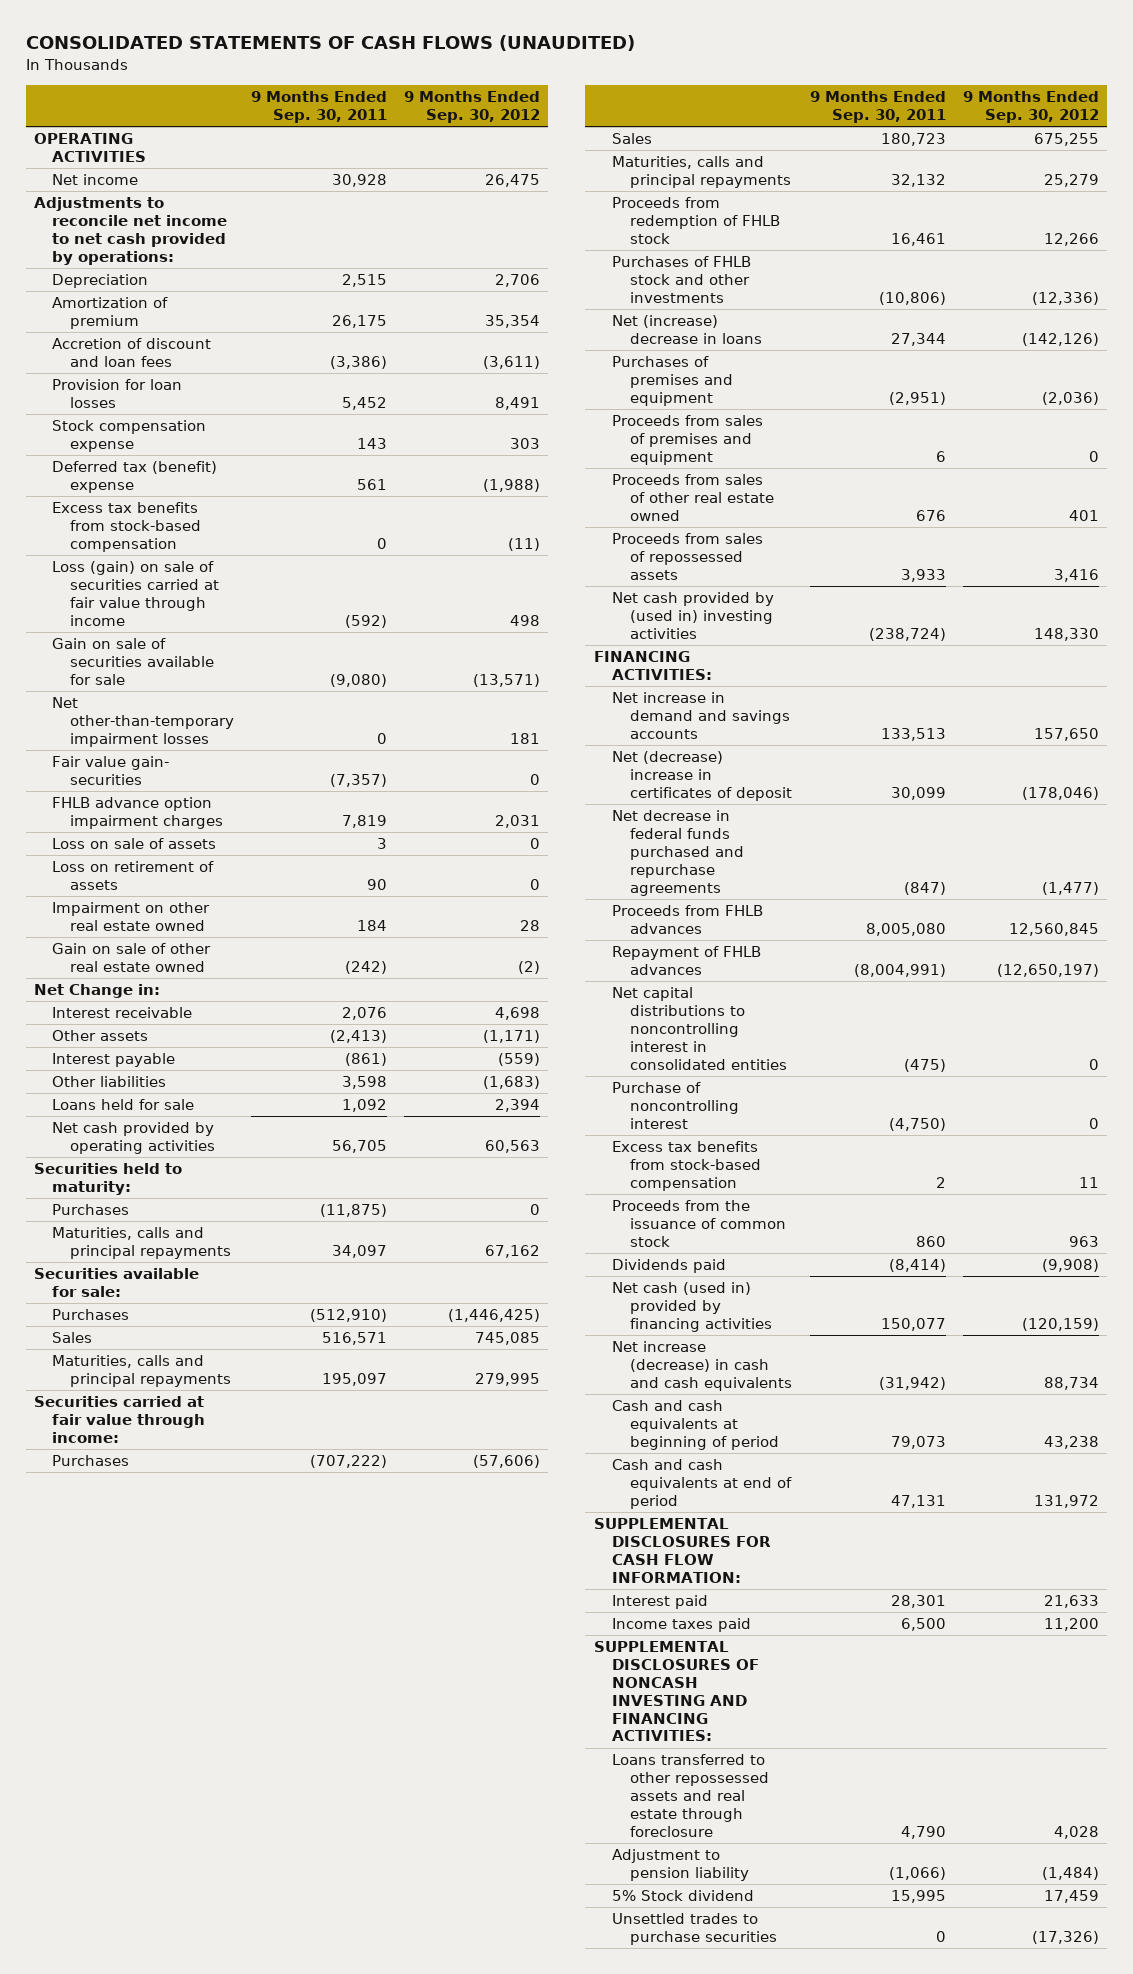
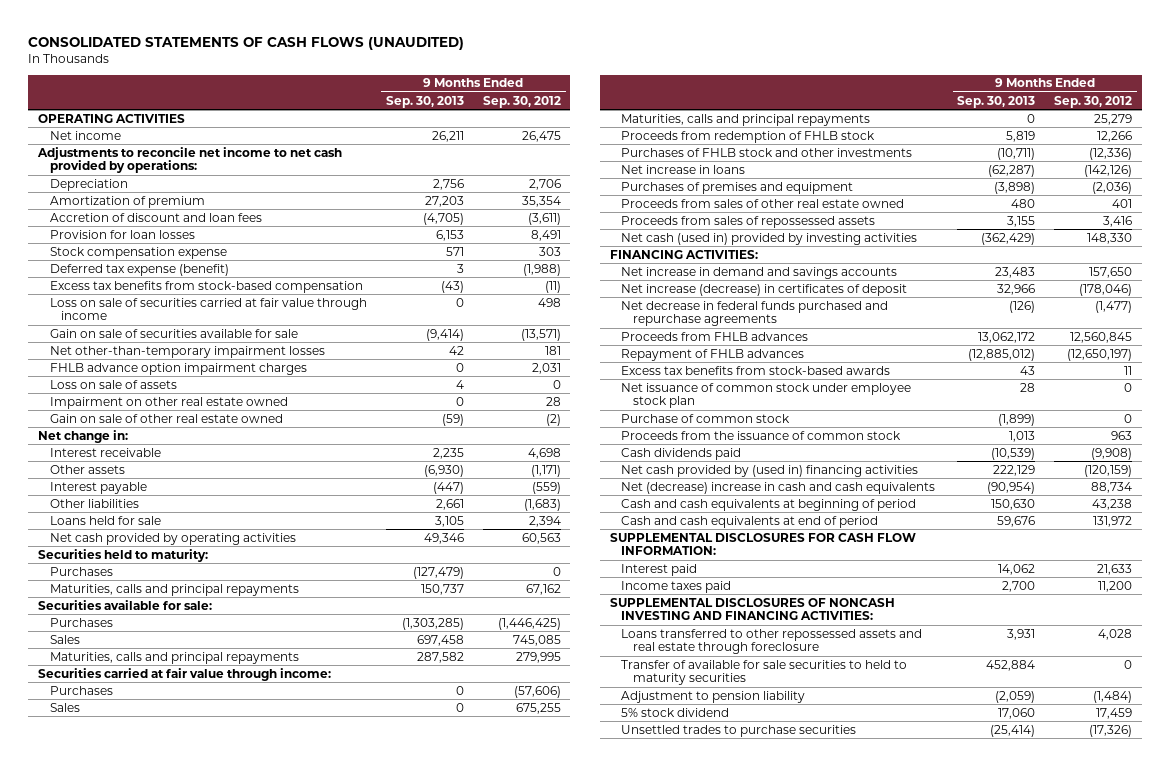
- | 9 Months Ended Sep. 30, 2011 | 9 Months Ended Sep. 30, 2012
+ | 9 Months Ended Sep. 30, 2013 | 9 Months Ended Sep. 30, 2012
- Deferred tax (benefit) expense | 561 | (1,988)
+ Deferred tax expense (benefit) | 3 | (1,988)
- Loss (gain) on sale of securities carried at fair value through income | (592) | 498
+ Loss on sale of securities carried at fair value through income | 0 | 498
- Fair value gain- securities | (7,357) | 0
- Loss on retirement of assets | 90 | 0
- Net Change in:
+ Net change in:
- Net (increase) decrease in loans | 27,344 | (142,126)
+ Net increase in loans | (62,287) | (142,126)
- Proceeds from sales of premises and equipment | 6 | 0
- Net cash provided by (used in) investing activities | (238,724) | 148,330
+ Net cash (used in) provided by investing activities | (362,429) | 148,330
- Net (decrease) increase in certificates of deposit | 30,099 | (178,046)
+ Net increase (decrease) in certificates of deposit | 32,966 | (178,046)
- Net capital distributions to noncontrolling interest in consolidated entities | (475) | 0
- Purchase of noncontrolling interest | (4,750) | 0
- Excess tax benefits from stock-based compensation | 2 | 11
+ Excess tax benefits from stock-based awards | 43 | 11
+ Net issuance of common stock under employee stock plan | 28 | 0
+ Purchase of common stock | (1,899) | 0
- Dividends paid | (8,414) | (9,908)
- Net cash (used in) provided by financing activities | 150,077 | (120,159)
- Net increase (decrease) in cash and cash equivalents | (31,942) | 88,734
+ Cash dividends paid | (10,539) | (9,908)
+ Net cash provided by (used in) financing activities | 222,129 | (120,159)
+ Net (decrease) increase in cash and cash equivalents | (90,954) | 88,734
+ Transfer of available for sale securities to held to maturity securities | 452,884 | 0
- 5% Stock dividend | 15,995 | 17,459
+ 5% stock dividend | 17,060 | 17,459

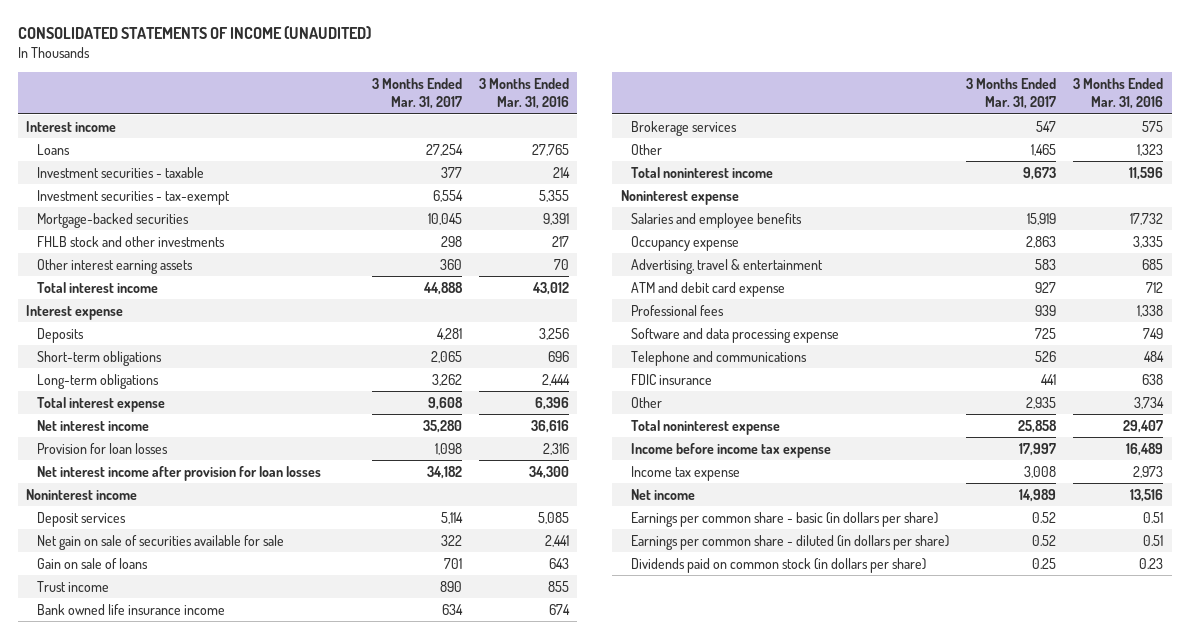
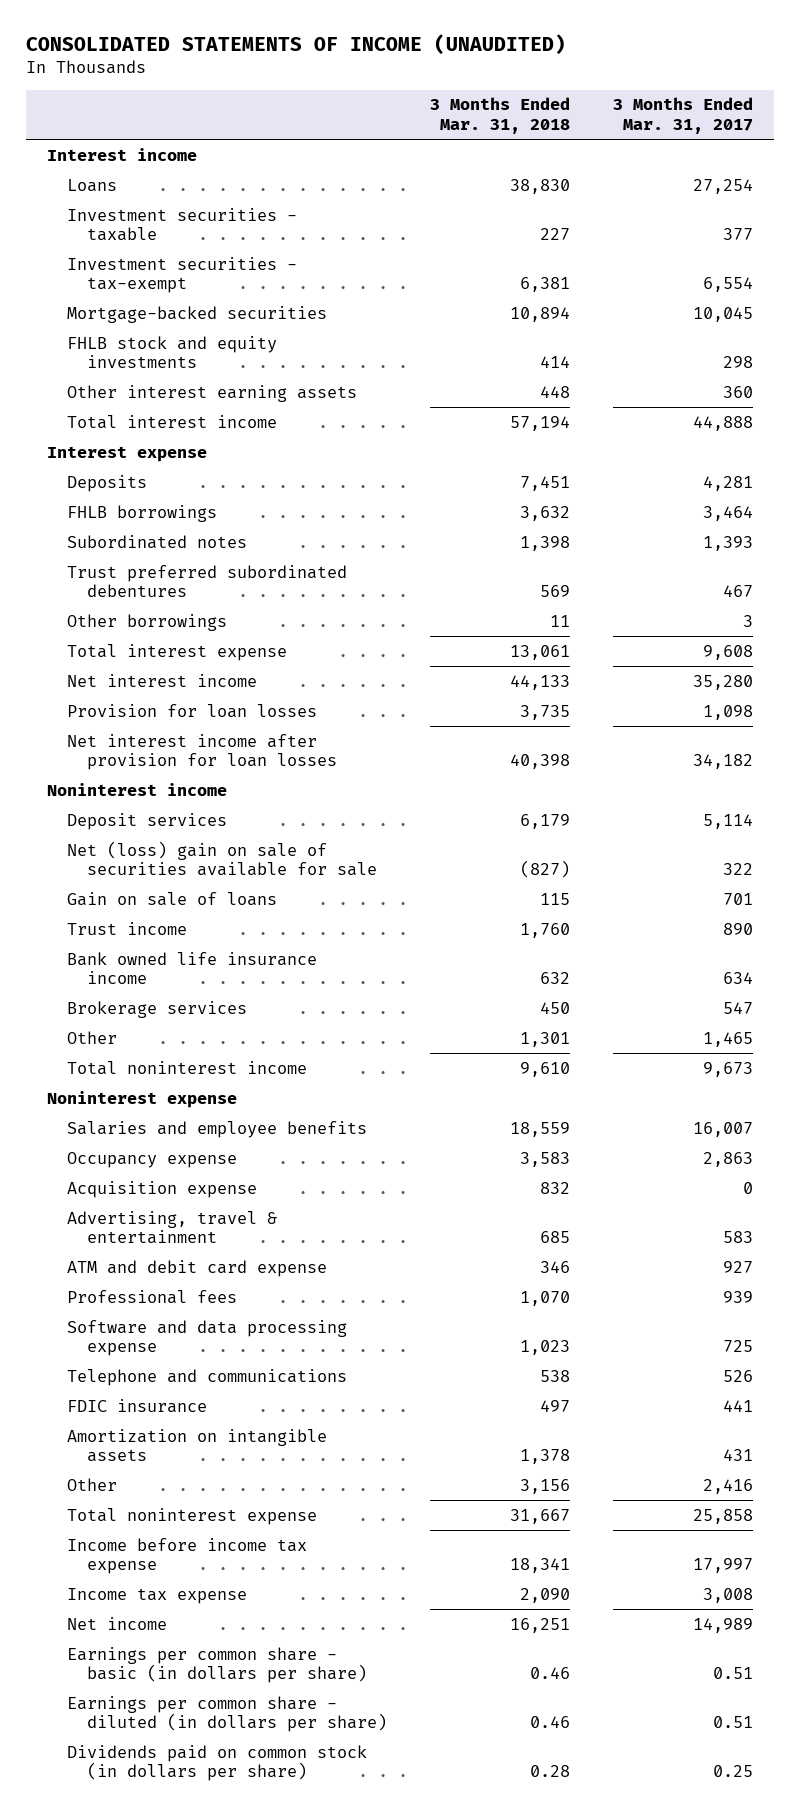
- | 3 Months Ended Mar. 31, 2017 | 3 Months Ended Mar. 31, 2016
+ | 3 Months Ended Mar. 31, 2018 | 3 Months Ended Mar. 31, 2017
- FHLB stock and other investments | 298 | 217
+ FHLB stock and equity investments | 414 | 298
- Short-term obligations | 2,065 | 696
- Long-term obligations | 3,262 | 2,444
+ FHLB borrowings | 3,632 | 3,464
+ Subordinated notes | 1,398 | 1,393
+ Trust preferred subordinated debentures | 569 | 467
+ Other borrowings | 11 | 3
- Net gain on sale of securities available for sale | 322 | 2,441
+ Net (loss) gain on sale of securities available for sale | (827) | 322
- Salaries and employee benefits | 15,919 | 17,732
+ Salaries and employee benefits | 18,559 | 16,007
+ Acquisition expense | 832 | 0
- Other | 2,935 | 3,734
+ Amortization on intangible assets | 1,378 | 431
+ Other | 3,156 | 2,416
- Earnings per common share - basic (in dollars per share) | 0.52 | 0.51
- Earnings per common share - diluted (in dollars per share) | 0.52 | 0.51
+ Earnings per common share - basic (in dollars per share) | 0.46 | 0.51
+ Earnings per common share - diluted (in dollars per share) | 0.46 | 0.51

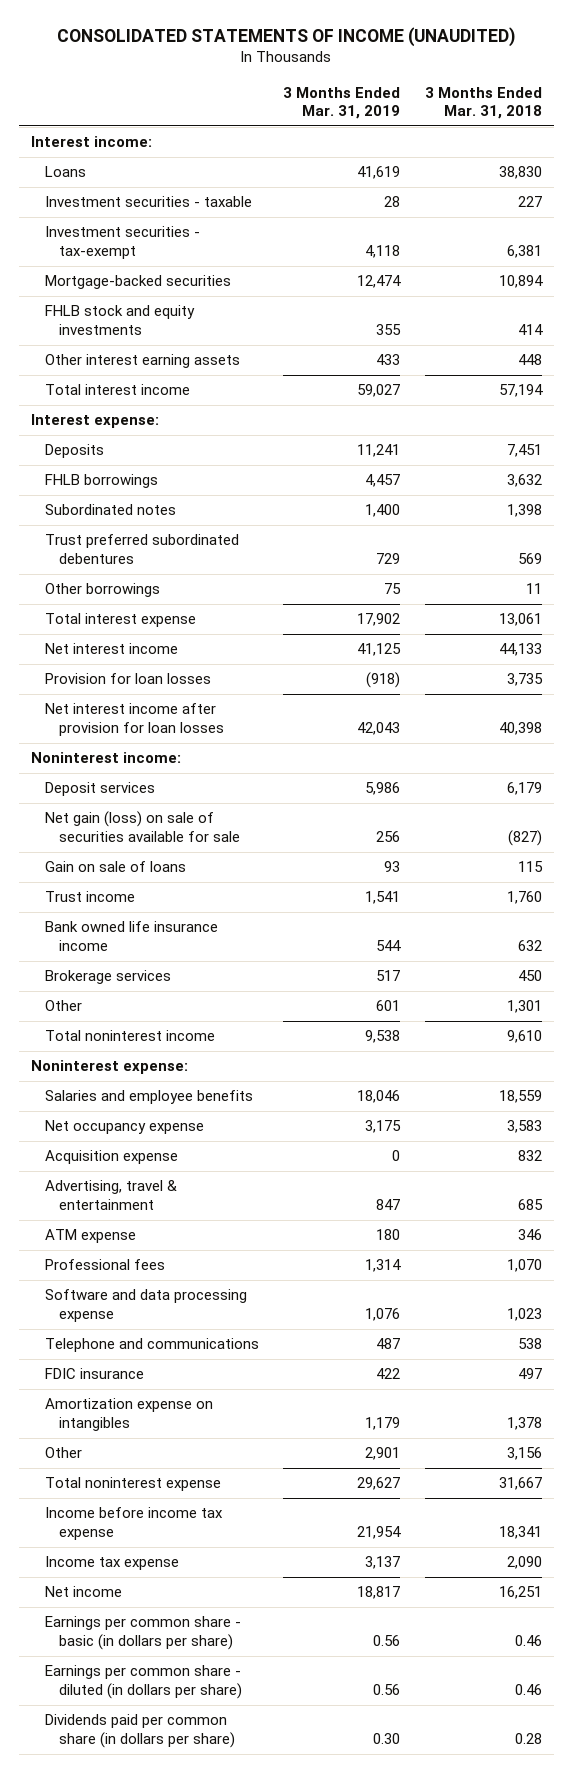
- | 3 Months Ended Mar. 31, 2018 | 3 Months Ended Mar. 31, 2017
+ | 3 Months Ended Mar. 31, 2019 | 3 Months Ended Mar. 31, 2018
- Interest income
+ Interest income:
- Interest expense
+ Interest expense:
- Noninterest income
+ Noninterest income:
- Net (loss) gain on sale of securities available for sale | (827) | 322
+ Net gain (loss) on sale of securities available for sale | 256 | (827)
- Noninterest expense
+ Noninterest expense:
- Occupancy expense | 3,583 | 2,863
+ Net occupancy expense | 3,175 | 3,583
- ATM and debit card expense | 346 | 927
+ ATM expense | 180 | 346
- Amortization on intangible assets | 1,378 | 431
+ Amortization expense on intangibles | 1,179 | 1,378
- Dividends paid on common stock (in dollars per share) | 0.28 | 0.25
+ Dividends paid per common share (in dollars per share) | 0.30 | 0.28

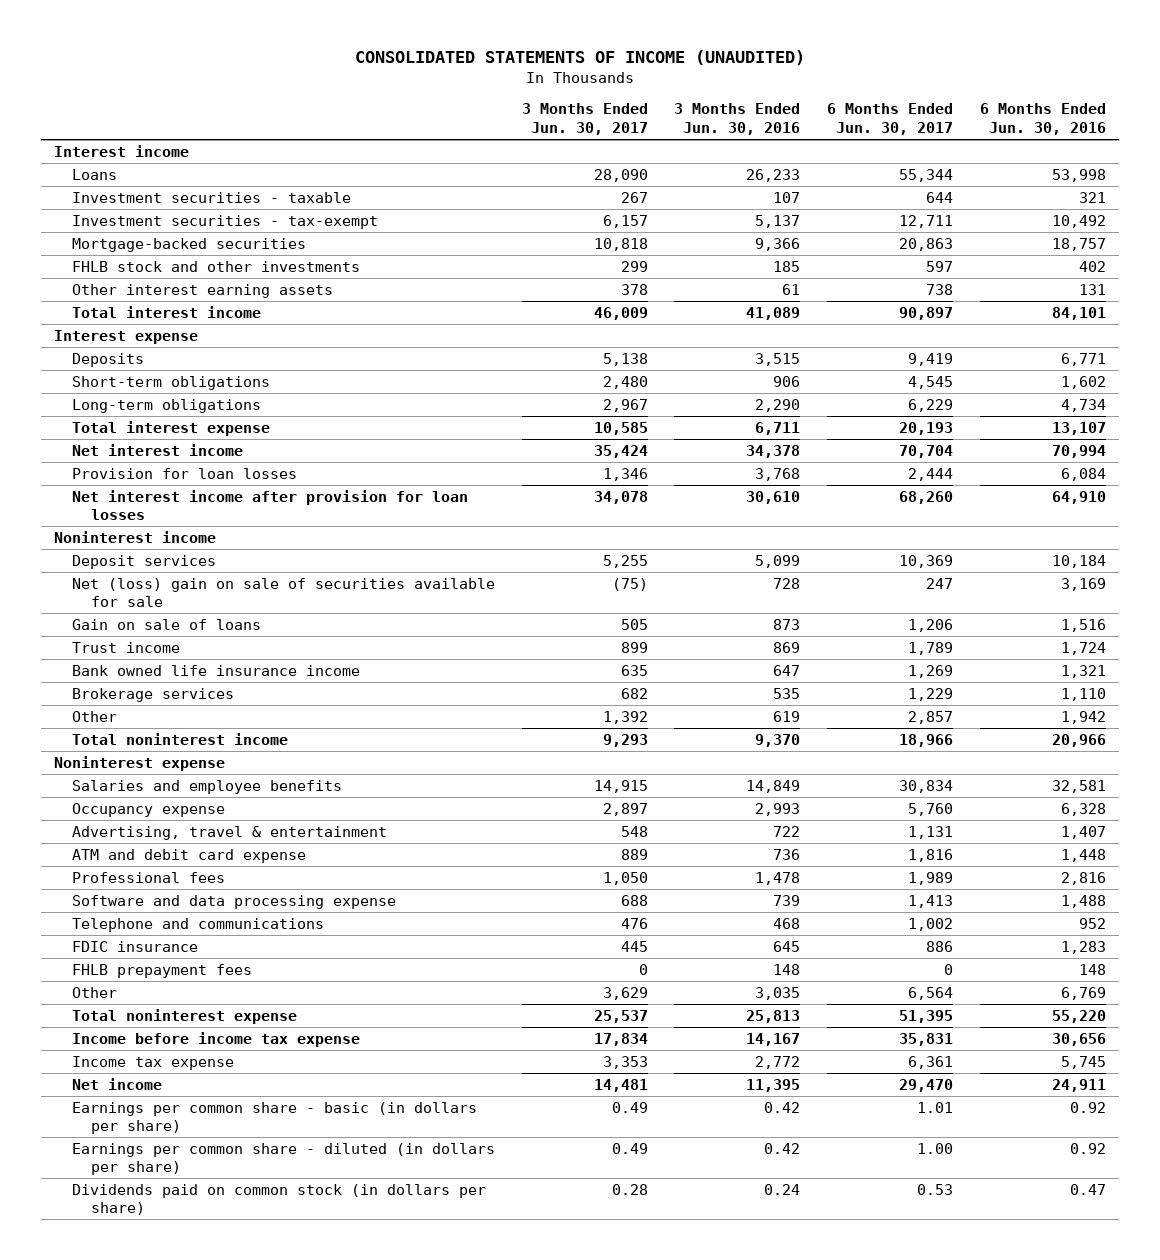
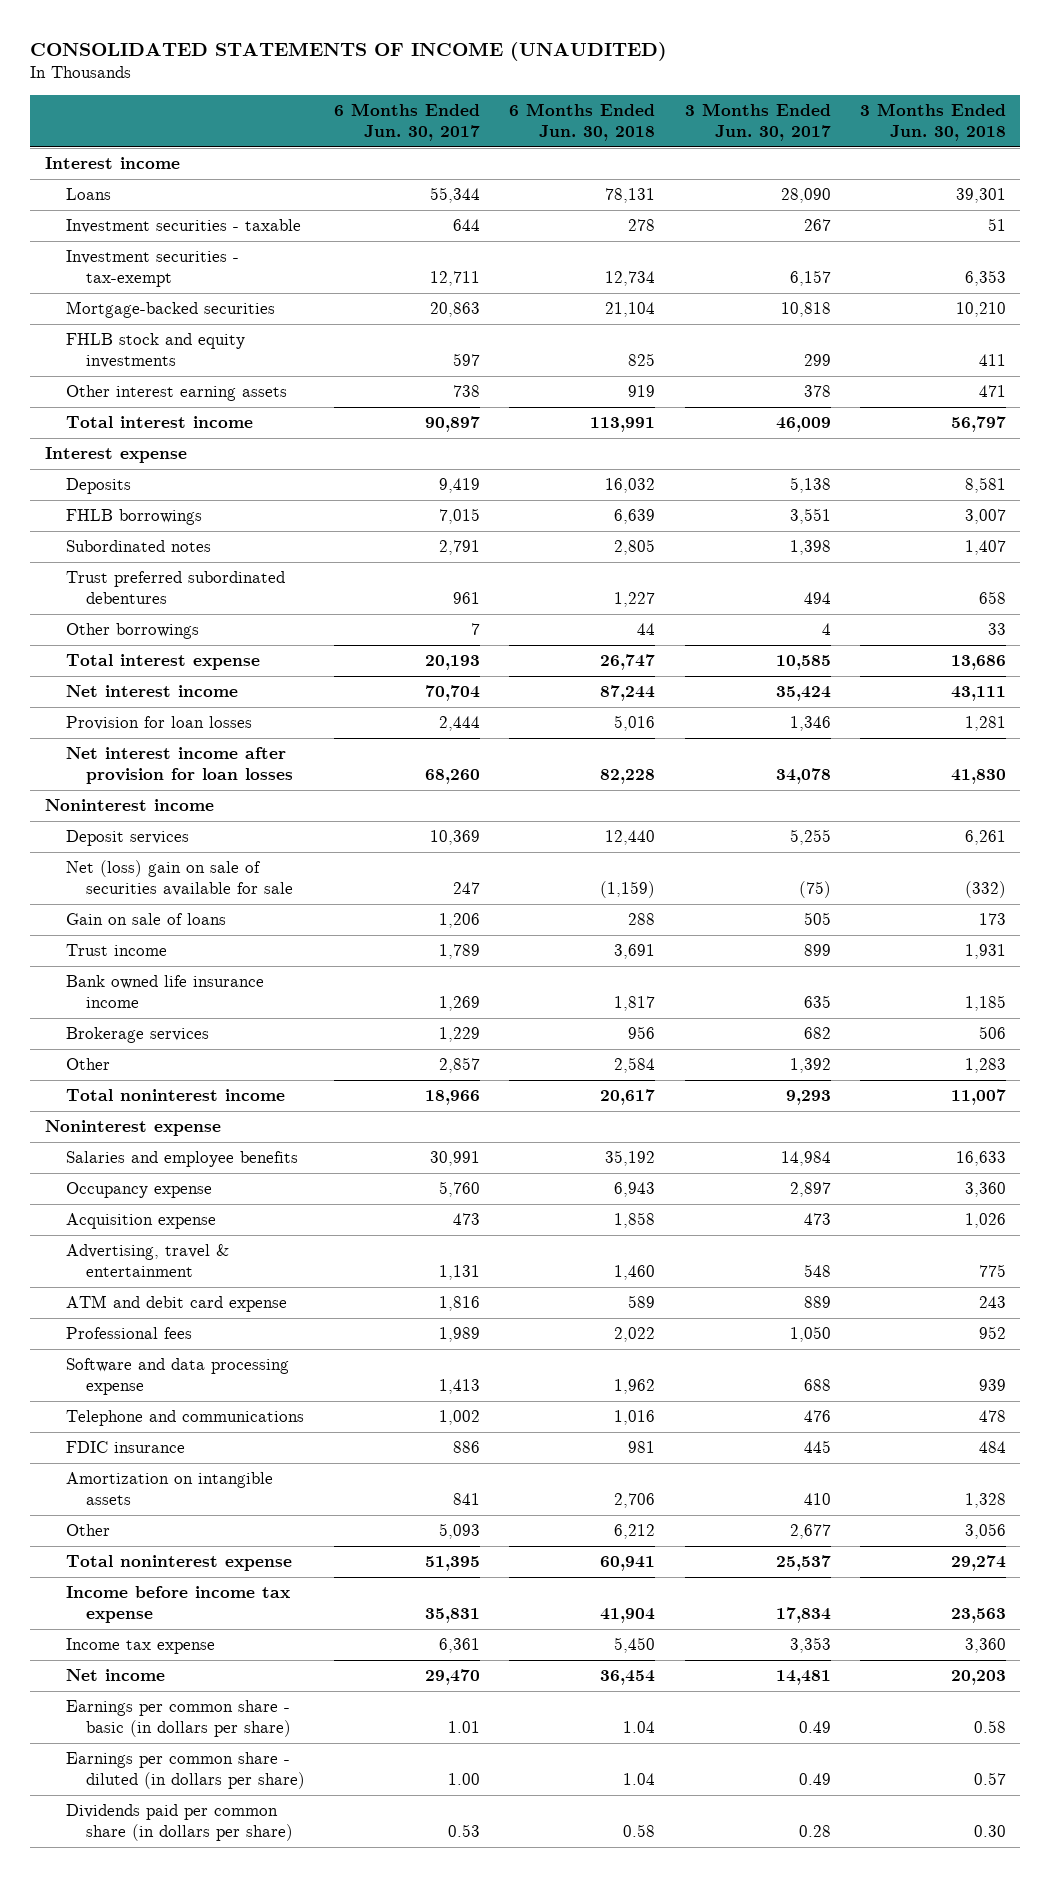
- | 3 Months Ended Jun. 30, 2017 | 3 Months Ended Jun. 30, 2016 | 6 Months Ended Jun. 30, 2017 | 6 Months Ended Jun. 30, 2016
+ | 6 Months Ended Jun. 30, 2017 | 6 Months Ended Jun. 30, 2018 | 3 Months Ended Jun. 30, 2017 | 3 Months Ended Jun. 30, 2018
- FHLB stock and other investments | 299 | 185 | 597 | 402
+ FHLB stock and equity investments | 597 | 825 | 299 | 411
- Short-term obligations | 2,480 | 906 | 4,545 | 1,602
- Long-term obligations | 2,967 | 2,290 | 6,229 | 4,734
+ FHLB borrowings | 7,015 | 6,639 | 3,551 | 3,007
+ Subordinated notes | 2,791 | 2,805 | 1,398 | 1,407
+ Trust preferred subordinated debentures | 961 | 1,227 | 494 | 658
+ Other borrowings | 7 | 44 | 4 | 33
- Salaries and employee benefits | 14,915 | 14,849 | 30,834 | 32,581
+ Salaries and employee benefits | 30,991 | 35,192 | 14,984 | 16,633
+ Acquisition expense | 473 | 1,858 | 473 | 1,026
- FHLB prepayment fees | 0 | 148 | 0 | 148
- Other | 3,629 | 3,035 | 6,564 | 6,769
+ Amortization on intangible assets | 841 | 2,706 | 410 | 1,328
+ Other | 5,093 | 6,212 | 2,677 | 3,056
- Dividends paid on common stock (in dollars per share) | 0.28 | 0.24 | 0.53 | 0.47
+ Dividends paid per common share (in dollars per share) | 0.53 | 0.58 | 0.28 | 0.30

